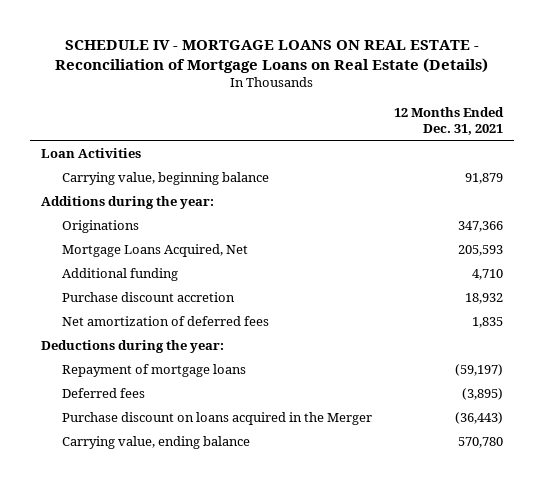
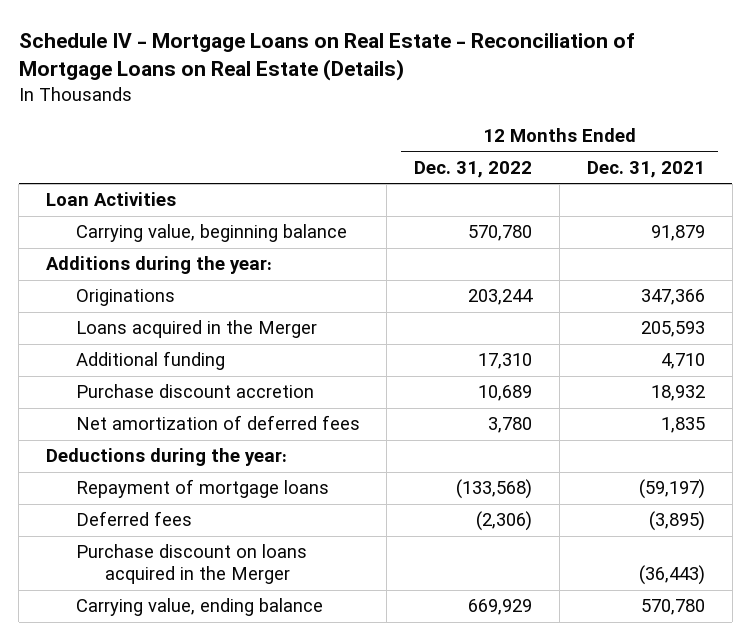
- SCHEDULE IV - MORTGAGE LOANS ON REAL ESTATE - Reconciliation of Mortgage Loans on Real Estate (Details)
+ Schedule IV - Mortgage Loans on Real Estate - Reconciliation of Mortgage Loans on Real Estate (Details)
- | 12 Months Ended Dec. 31, 2021
+ | 12 Months Ended Dec. 31, 2022 | 12 Months Ended Dec. 31, 2021
- Mortgage Loans Acquired, Net | 205,593
+ Loans acquired in the Merger | | 205,593

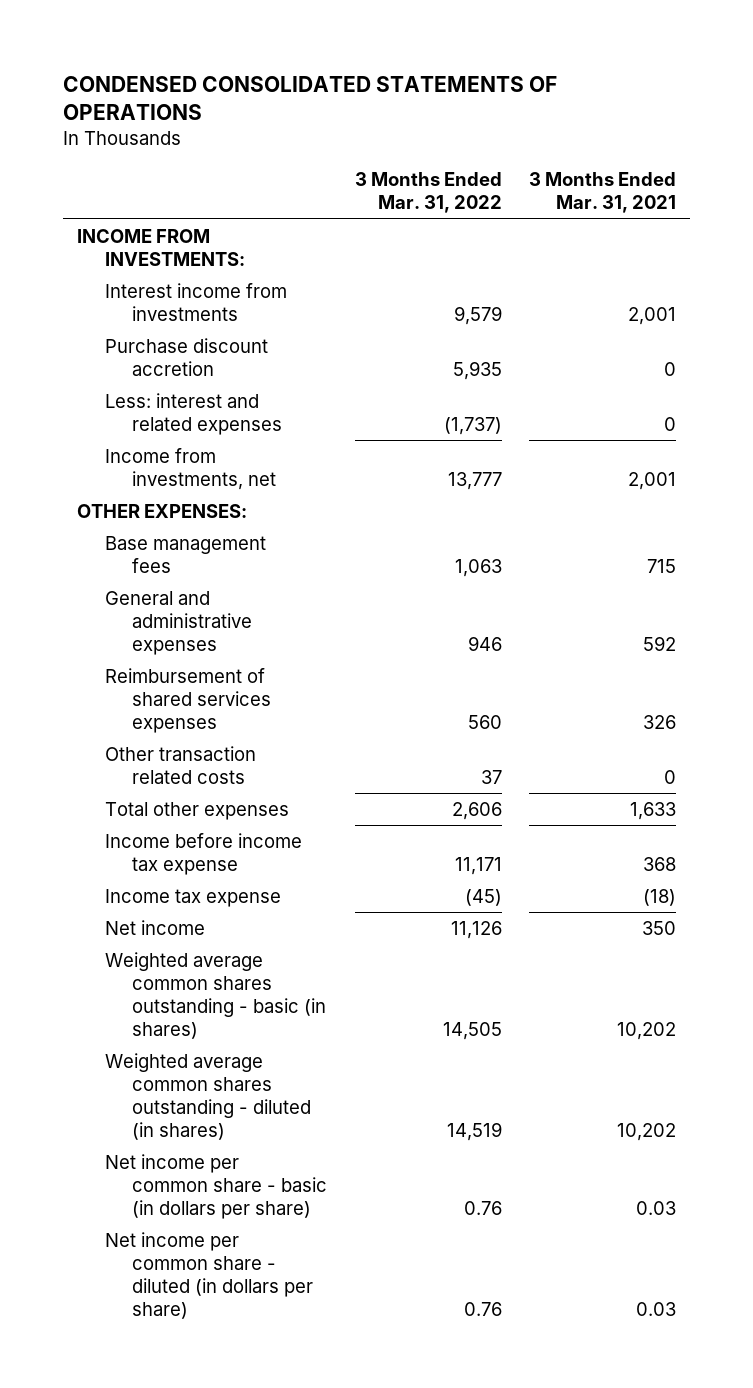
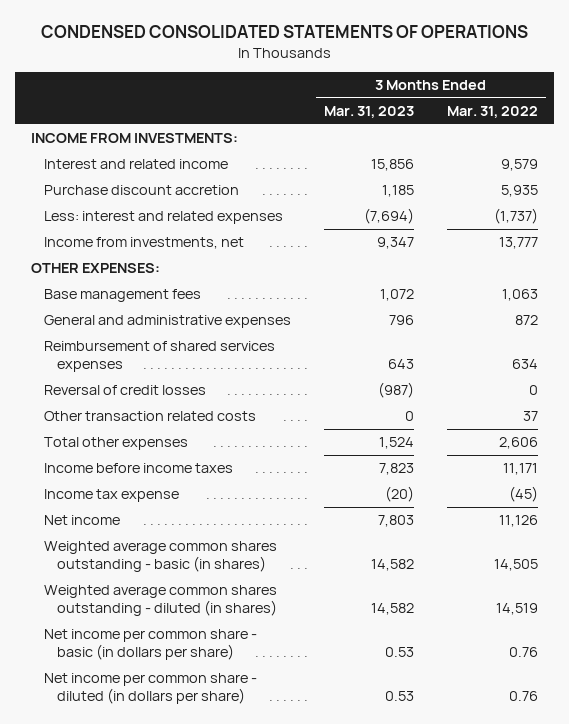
- | 3 Months Ended Mar. 31, 2022 | 3 Months Ended Mar. 31, 2021
+ | 3 Months Ended Mar. 31, 2023 | 3 Months Ended Mar. 31, 2022
- Interest income from investments | 9,579 | 2,001
+ Interest and related income | 15,856 | 9,579
- General and administrative expenses | 946 | 592
- Reimbursement of shared services expenses | 560 | 326
+ General and administrative expenses | 796 | 872
+ Reimbursement of shared services expenses | 643 | 634
+ Reversal of credit losses | (987) | 0
- Income before income tax expense | 11,171 | 368
+ Income before income taxes | 7,823 | 11,171

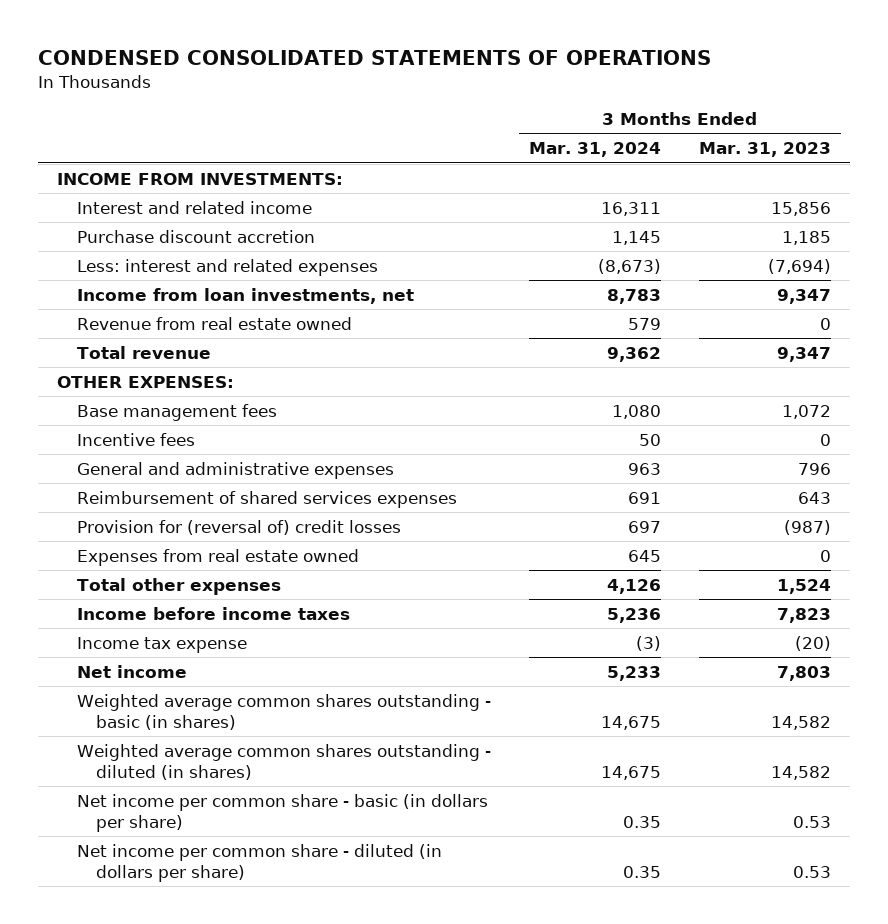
- | 3 Months Ended Mar. 31, 2023 | 3 Months Ended Mar. 31, 2022
+ | 3 Months Ended Mar. 31, 2024 | 3 Months Ended Mar. 31, 2023
- Income from investments, net | 9,347 | 13,777
+ Income from loan investments, net | 8,783 | 9,347
+ Revenue from real estate owned | 579 | 0
+ Total revenue | 9,362 | 9,347
+ Incentive fees | 50 | 0
- Reversal of credit losses | (987) | 0
- Other transaction related costs | 0 | 37
+ Provision for (reversal of) credit losses | 697 | (987)
+ Expenses from real estate owned | 645 | 0

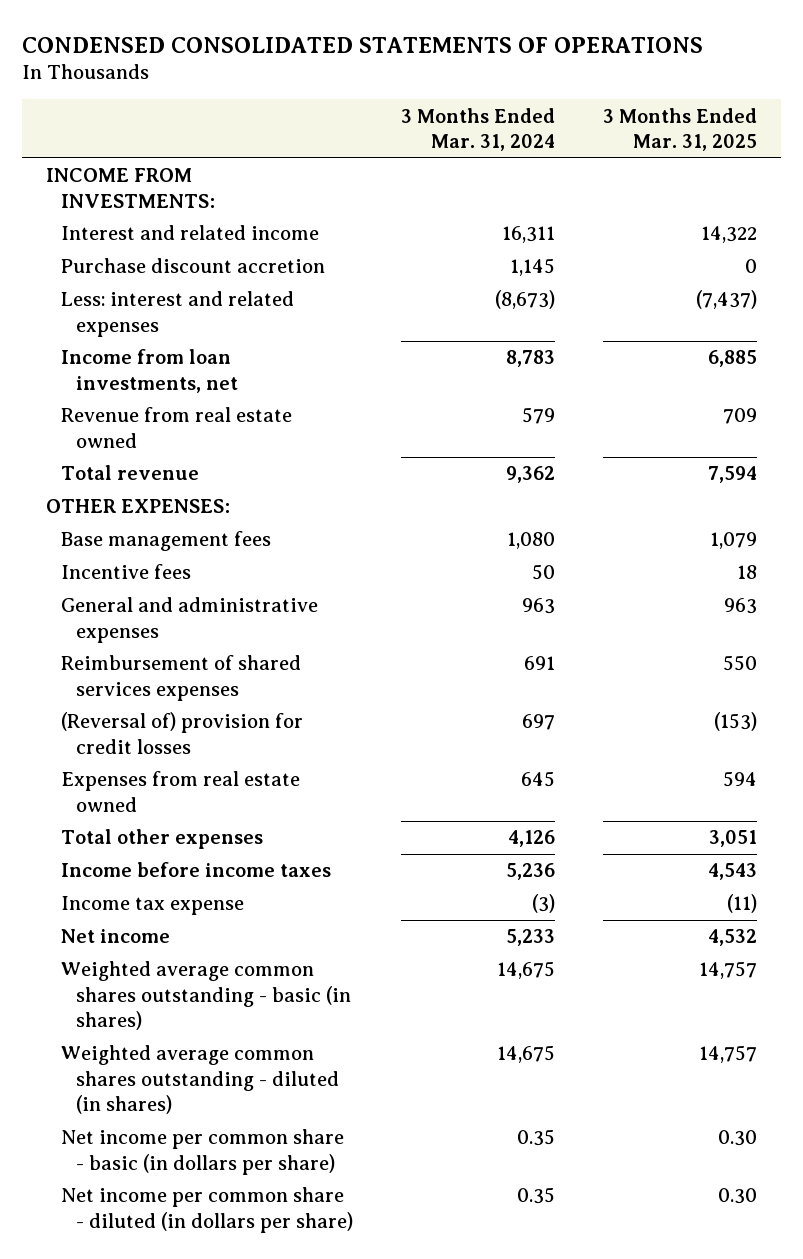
- | 3 Months Ended Mar. 31, 2024 | 3 Months Ended Mar. 31, 2023
+ | 3 Months Ended Mar. 31, 2024 | 3 Months Ended Mar. 31, 2025
- Provision for (reversal of) credit losses | 697 | (987)
+ (Reversal of) provision for credit losses | 697 | (153)

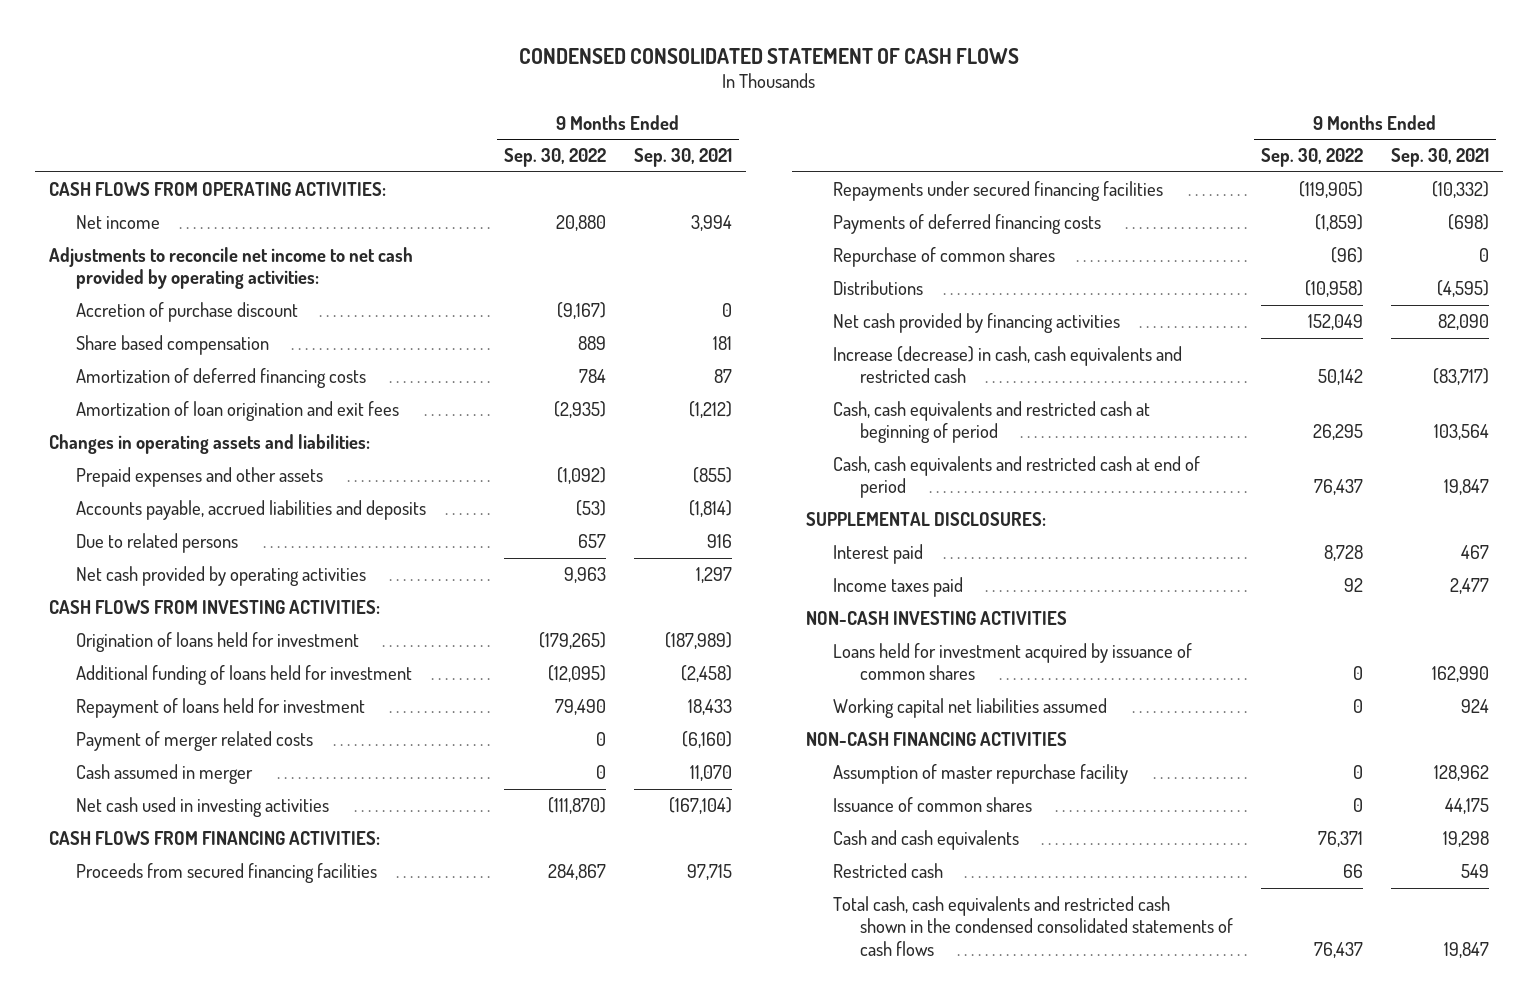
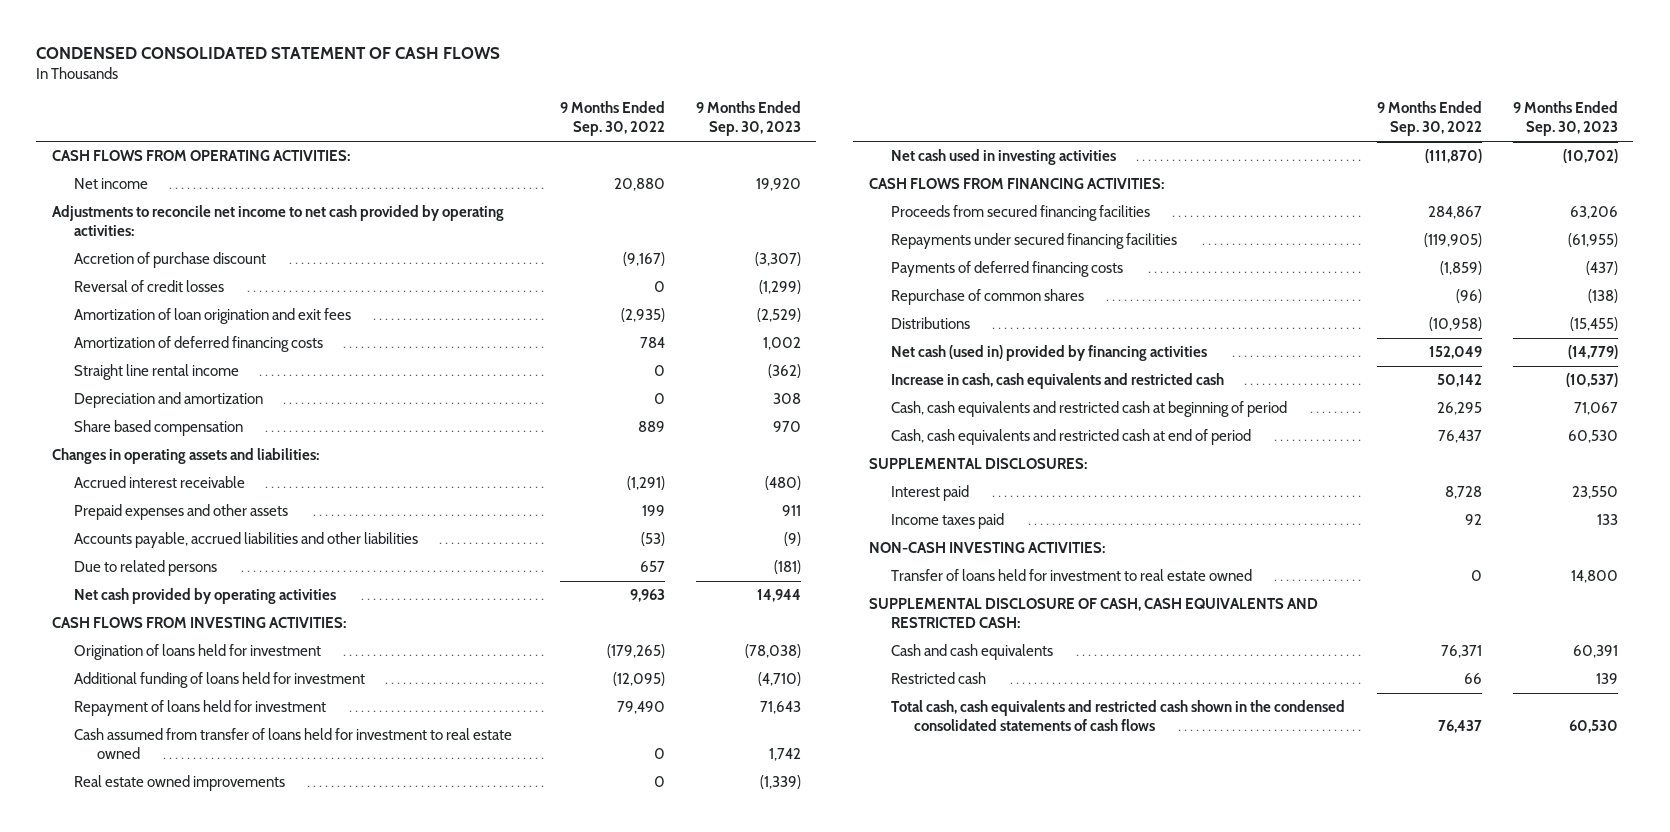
- | 9 Months Ended Sep. 30, 2022 | 9 Months Ended Sep. 30, 2021
+ | 9 Months Ended Sep. 30, 2022 | 9 Months Ended Sep. 30, 2023
+ Reversal of credit losses | 0 | (1,299)
moved down: Amortization of deferred financing costs | 784 | 1,002
+ Straight line rental income | 0 | (362)
+ Depreciation and amortization | 0 | 308
moved down: Share based compensation | 889 | 970
- Prepaid expenses and other assets | (1,092) | (855)
- Accounts payable, accrued liabilities and deposits | (53) | (1,814)
+ Accrued interest receivable | (1,291) | (480)
+ Prepaid expenses and other assets | 199 | 911
+ Accounts payable, accrued liabilities and other liabilities | (53) | (9)
- Payment of merger related costs | 0 | (6,160)
- Cash assumed in merger | 0 | 11,070
+ Cash assumed from transfer of loans held for investment to real estate owned | 0 | 1,742
+ Real estate owned improvements | 0 | (1,339)
- Net cash provided by financing activities | 152,049 | 82,090
- Increase (decrease) in cash, cash equivalents and restricted cash | 50,142 | (83,717)
+ Net cash (used in) provided by financing activities | 152,049 | (14,779)
+ Increase in cash, cash equivalents and restricted cash | 50,142 | (10,537)
- NON-CASH INVESTING ACTIVITIES
- Loans held for investment acquired by issuance of common shares | 0 | 162,990
- Working capital net liabilities assumed | 0 | 924
- NON-CASH FINANCING ACTIVITIES
- Assumption of master repurchase facility | 0 | 128,962
- Issuance of common shares | 0 | 44,175
+ NON-CASH INVESTING ACTIVITIES:
+ Transfer of loans held for investment to real estate owned | 0 | 14,800
+ SUPPLEMENTAL DISCLOSURE OF CASH, CASH EQUIVALENTS AND RESTRICTED CASH:

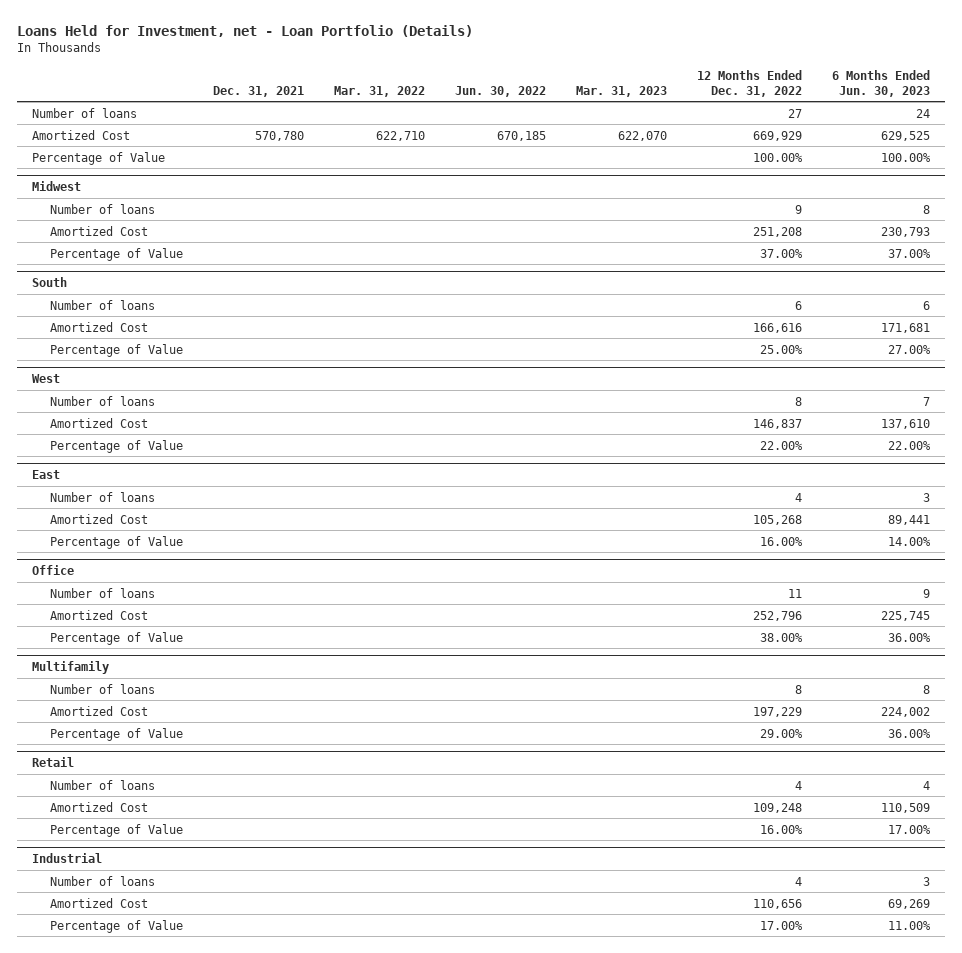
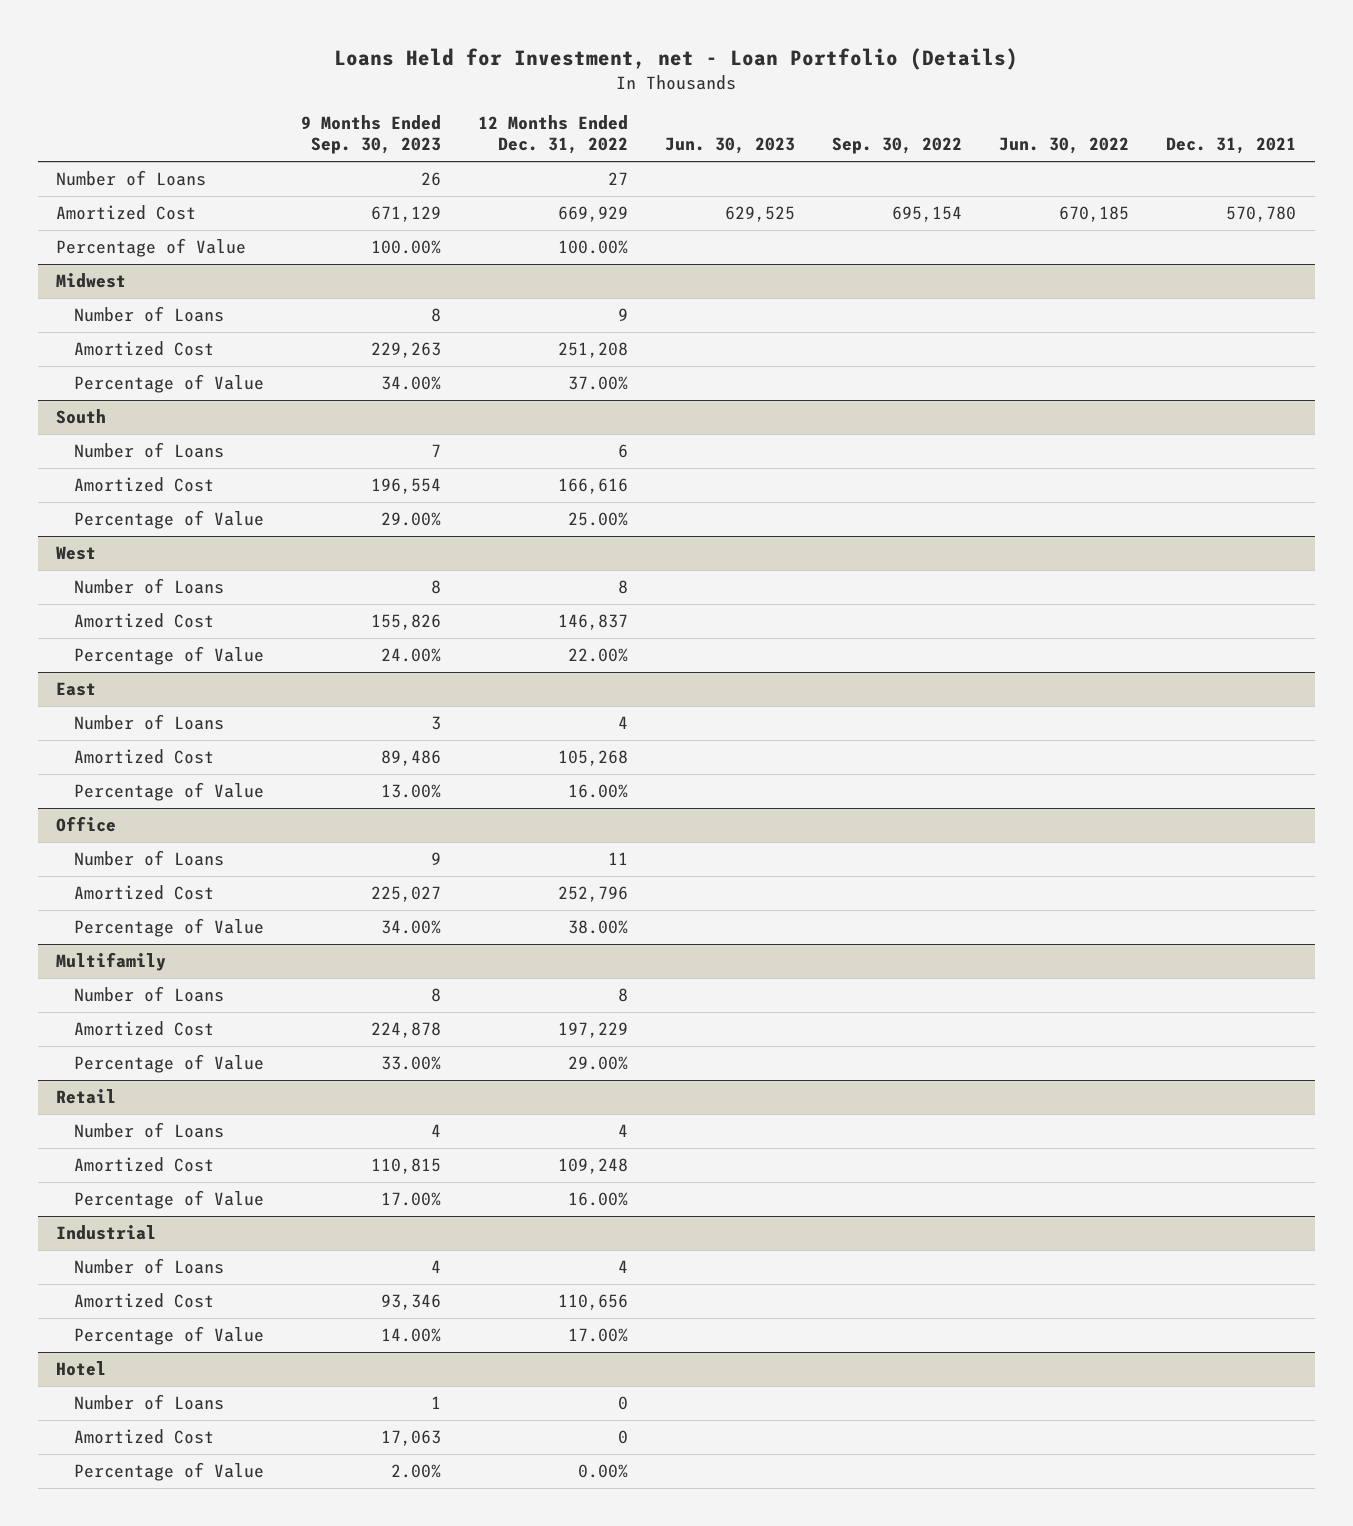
- | Dec. 31, 2021 | Mar. 31, 2022 | Jun. 30, 2022 | Mar. 31, 2023 | 12 Months Ended Dec. 31, 2022 | 6 Months Ended Jun. 30, 2023
+ | 9 Months Ended Sep. 30, 2023 | 12 Months Ended Dec. 31, 2022 | Jun. 30, 2023 | Sep. 30, 2022 | Jun. 30, 2022 | Dec. 31, 2021
- Number of loans | | | | | 27 | 24
+ Number of Loans | 26 | 27 | | | |
@ Midwest
- Number of loans | | | | | 9 | 8
+ Number of Loans | 8 | 9 | | | |
@ South
- Number of loans | | | | | 6 | 6
+ Number of Loans | 7 | 6 | | | |
@ West
- Number of loans | | | | | 8 | 7
+ Number of Loans | 8 | 8 | | | |
@ East
- Number of loans | | | | | 4 | 3
+ Number of Loans | 3 | 4 | | | |
@ Office
- Number of loans | | | | | 11 | 9
+ Number of Loans | 9 | 11 | | | |
@ Multifamily
- Number of loans | | | | | 8 | 8
+ Number of Loans | 8 | 8 | | | |
@ Retail
- Number of loans | | | | | 4 | 4
+ Number of Loans | 4 | 4 | | | |
@ Industrial
- Number of loans | | | | | 4 | 3
+ Number of Loans | 4 | 4 | | | |
+ Hotel
+ Number of Loans | 1 | 0 | | | |
+ Amortized Cost | 17,063 | 0 | | | |
+ Percentage of Value | 2.00% | 0.00% | | | |

